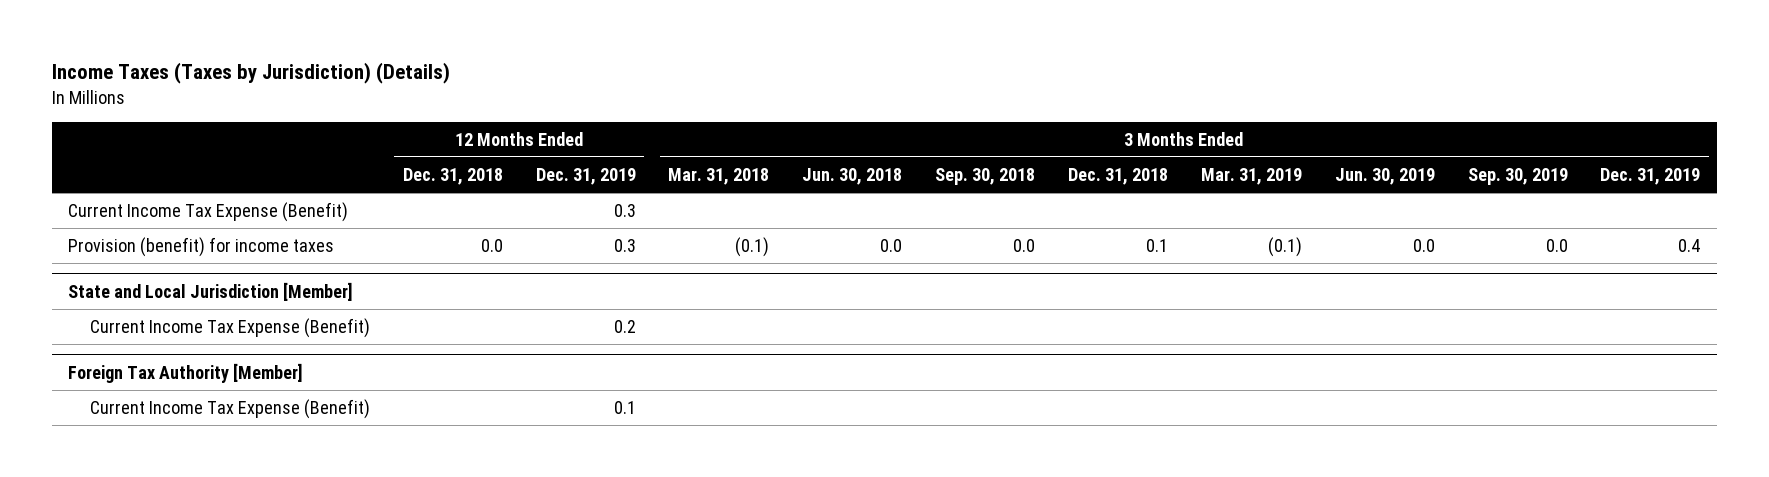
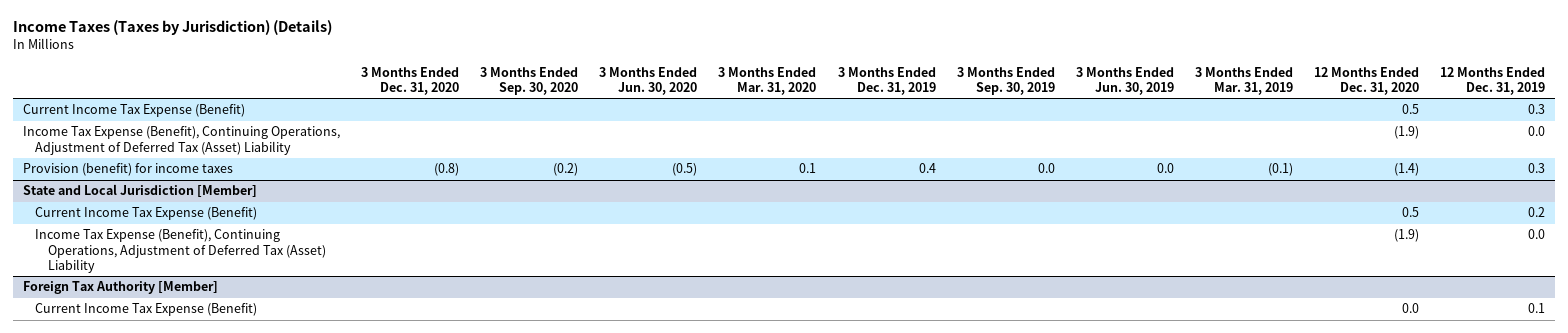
- | 12 Months Ended Dec. 31, 2018 | 12 Months Ended Dec. 31, 2019 | 3 Months Ended Mar. 31, 2018 | 3 Months Ended Jun. 30, 2018 | 3 Months Ended Sep. 30, 2018 | 3 Months Ended Dec. 31, 2018 | 3 Months Ended Mar. 31, 2019 | 3 Months Ended Jun. 30, 2019 | 3 Months Ended Sep. 30, 2019 | 3 Months Ended Dec. 31, 2019
+ | 3 Months Ended Dec. 31, 2020 | 3 Months Ended Sep. 30, 2020 | 3 Months Ended Jun. 30, 2020 | 3 Months Ended Mar. 31, 2020 | 3 Months Ended Dec. 31, 2019 | 3 Months Ended Sep. 30, 2019 | 3 Months Ended Jun. 30, 2019 | 3 Months Ended Mar. 31, 2019 | 12 Months Ended Dec. 31, 2020 | 12 Months Ended Dec. 31, 2019
+ Income Tax Expense (Benefit), Continuing Operations, Adjustment of Deferred Tax (Asset) Liability | | | | | | | | | (1.9) | 0.0
@ State and Local Jurisdiction [Member]
+ Income Tax Expense (Benefit), Continuing Operations, Adjustment of Deferred Tax (Asset) Liability | | | | | | | | | (1.9) | 0.0

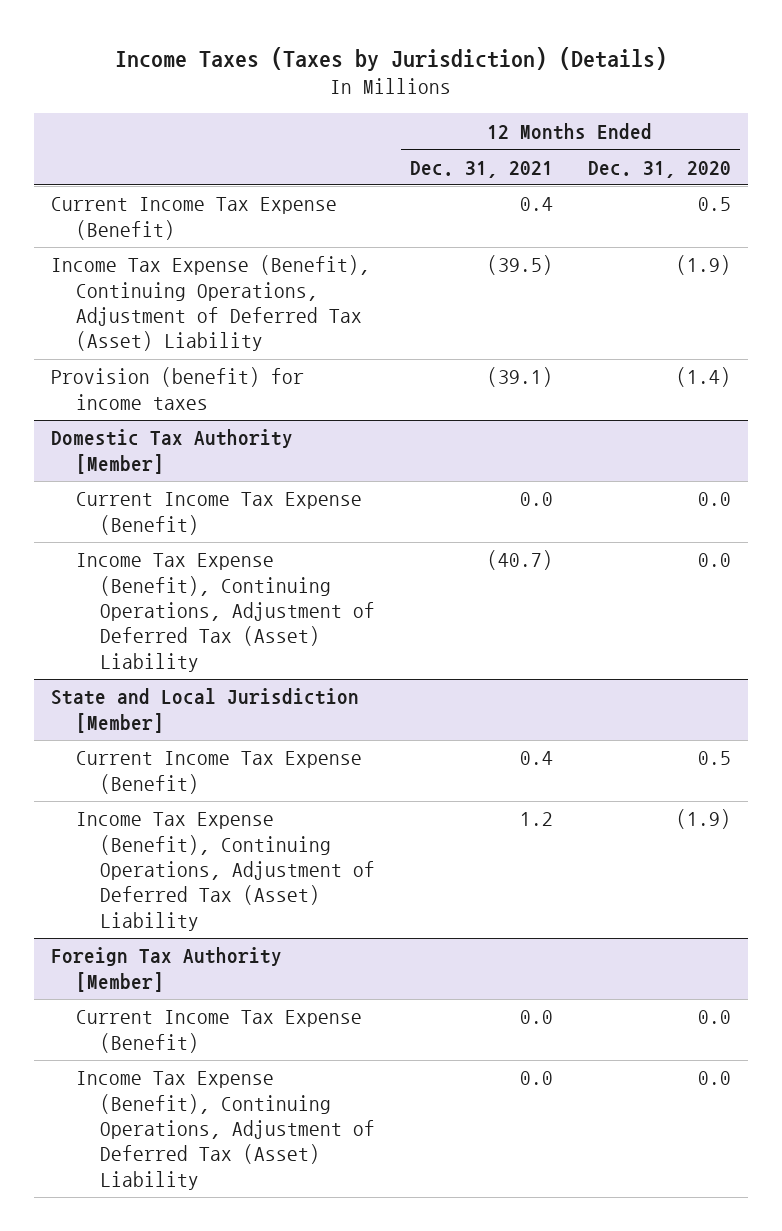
- | 3 Months Ended Dec. 31, 2020 | 3 Months Ended Sep. 30, 2020 | 3 Months Ended Jun. 30, 2020 | 3 Months Ended Mar. 31, 2020 | 3 Months Ended Dec. 31, 2019 | 3 Months Ended Sep. 30, 2019 | 3 Months Ended Jun. 30, 2019 | 3 Months Ended Mar. 31, 2019 | 12 Months Ended Dec. 31, 2020 | 12 Months Ended Dec. 31, 2019
+ | 12 Months Ended Dec. 31, 2021 | 12 Months Ended Dec. 31, 2020
+ Domestic Tax Authority [Member]
+ Current Income Tax Expense (Benefit) | 0.0 | 0.0
+ Income Tax Expense (Benefit), Continuing Operations, Adjustment of Deferred Tax (Asset) Liability | (40.7) | 0.0
@ Foreign Tax Authority [Member]
+ Income Tax Expense (Benefit), Continuing Operations, Adjustment of Deferred Tax (Asset) Liability | 0.0 | 0.0

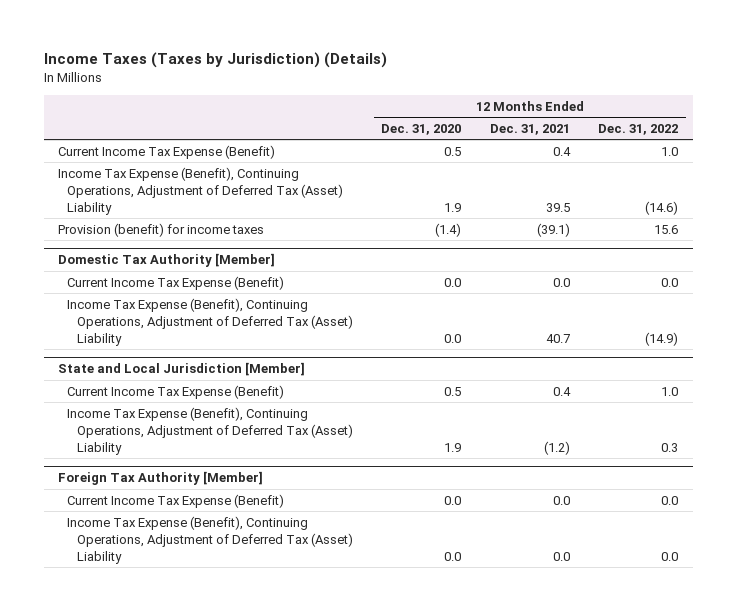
- | 12 Months Ended Dec. 31, 2021 | 12 Months Ended Dec. 31, 2020
+ | 12 Months Ended Dec. 31, 2020 | 12 Months Ended Dec. 31, 2021 | 12 Months Ended Dec. 31, 2022
- Income Tax Expense (Benefit), Continuing Operations, Adjustment of Deferred Tax (Asset) Liability | (39.5) | (1.9)
+ Income Tax Expense (Benefit), Continuing Operations, Adjustment of Deferred Tax (Asset) Liability | 1.9 | 39.5 | (14.6)
@ Domestic Tax Authority [Member]
- Income Tax Expense (Benefit), Continuing Operations, Adjustment of Deferred Tax (Asset) Liability | (40.7) | 0.0
+ Income Tax Expense (Benefit), Continuing Operations, Adjustment of Deferred Tax (Asset) Liability | 0.0 | 40.7 | (14.9)
@ State and Local Jurisdiction [Member]
- Income Tax Expense (Benefit), Continuing Operations, Adjustment of Deferred Tax (Asset) Liability | 1.2 | (1.9)
+ Income Tax Expense (Benefit), Continuing Operations, Adjustment of Deferred Tax (Asset) Liability | 1.9 | (1.2) | 0.3

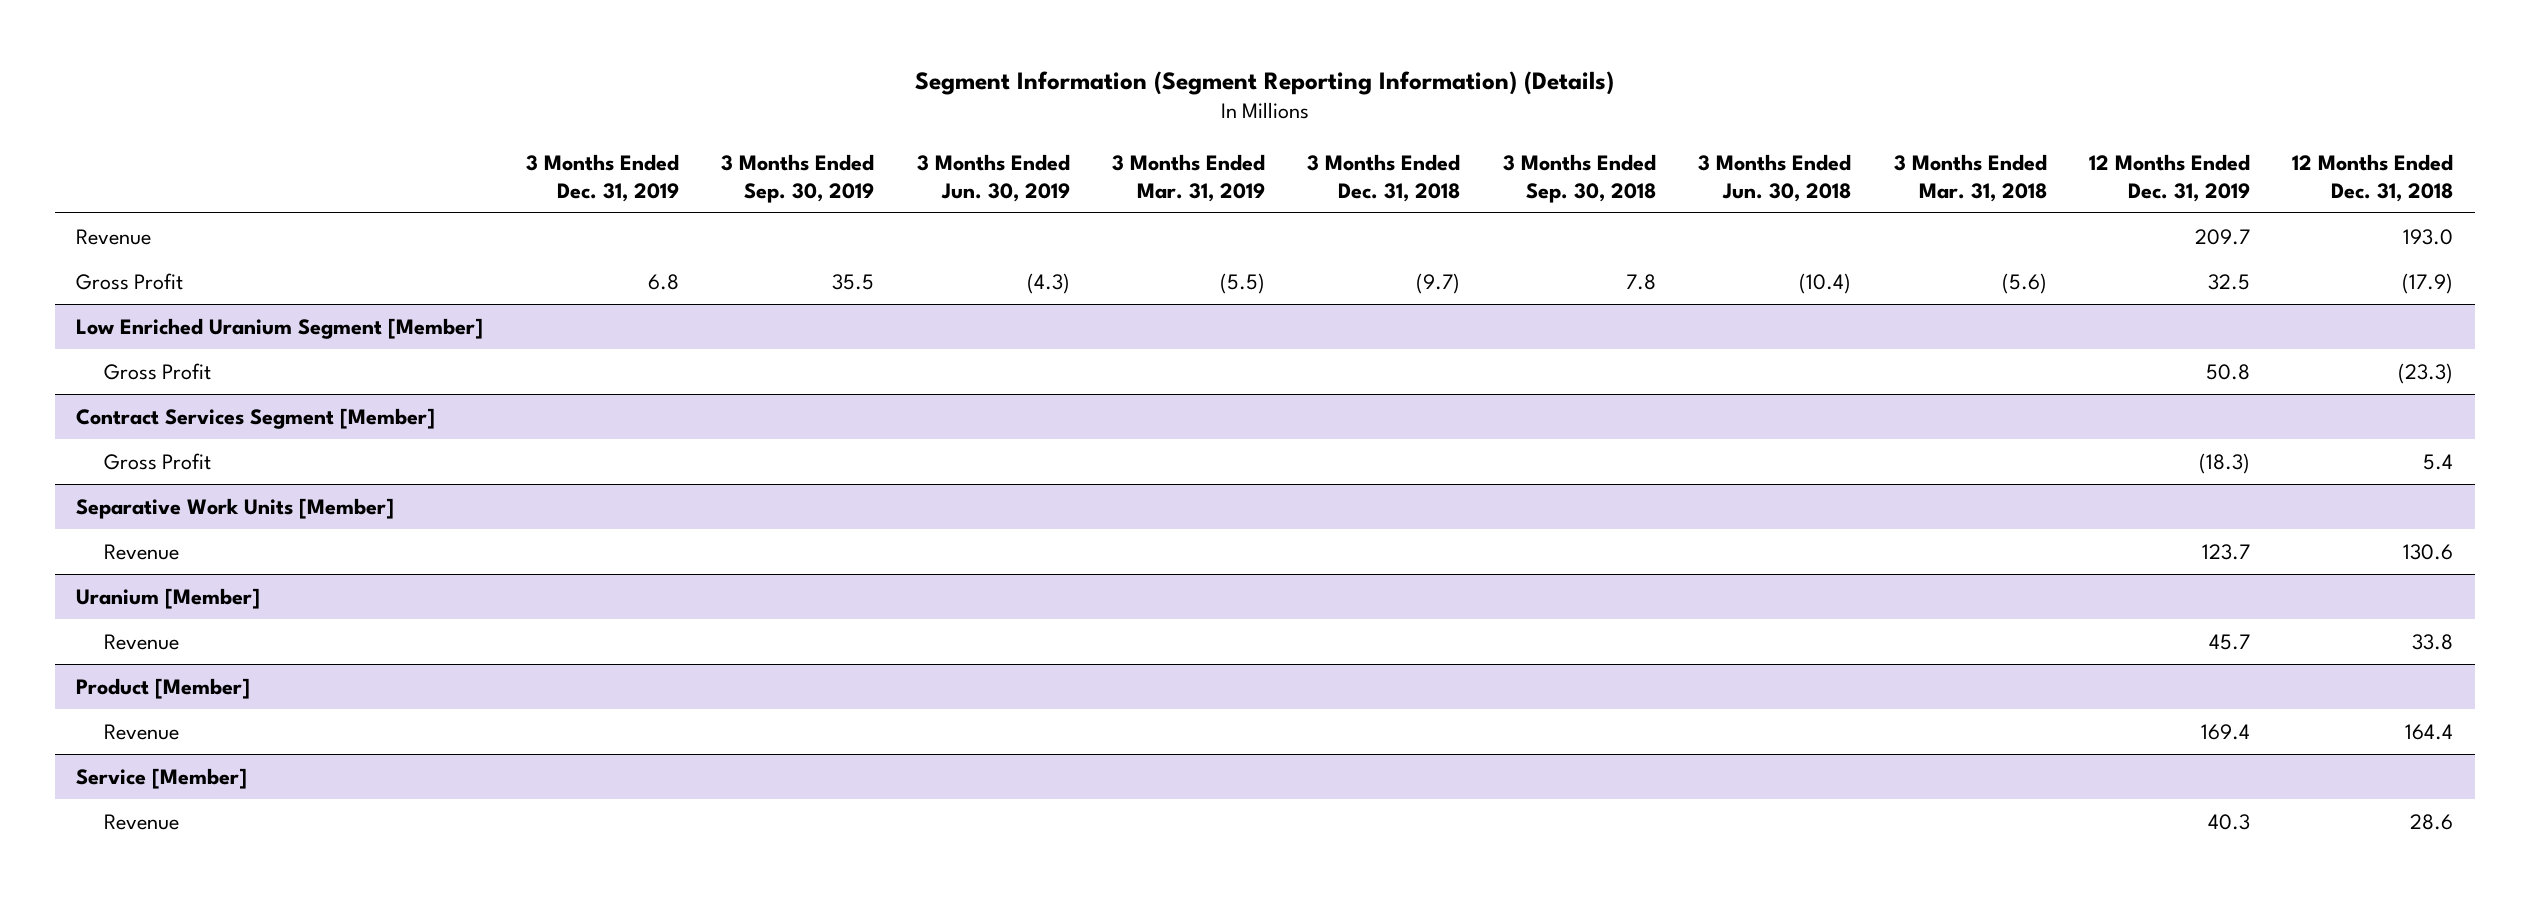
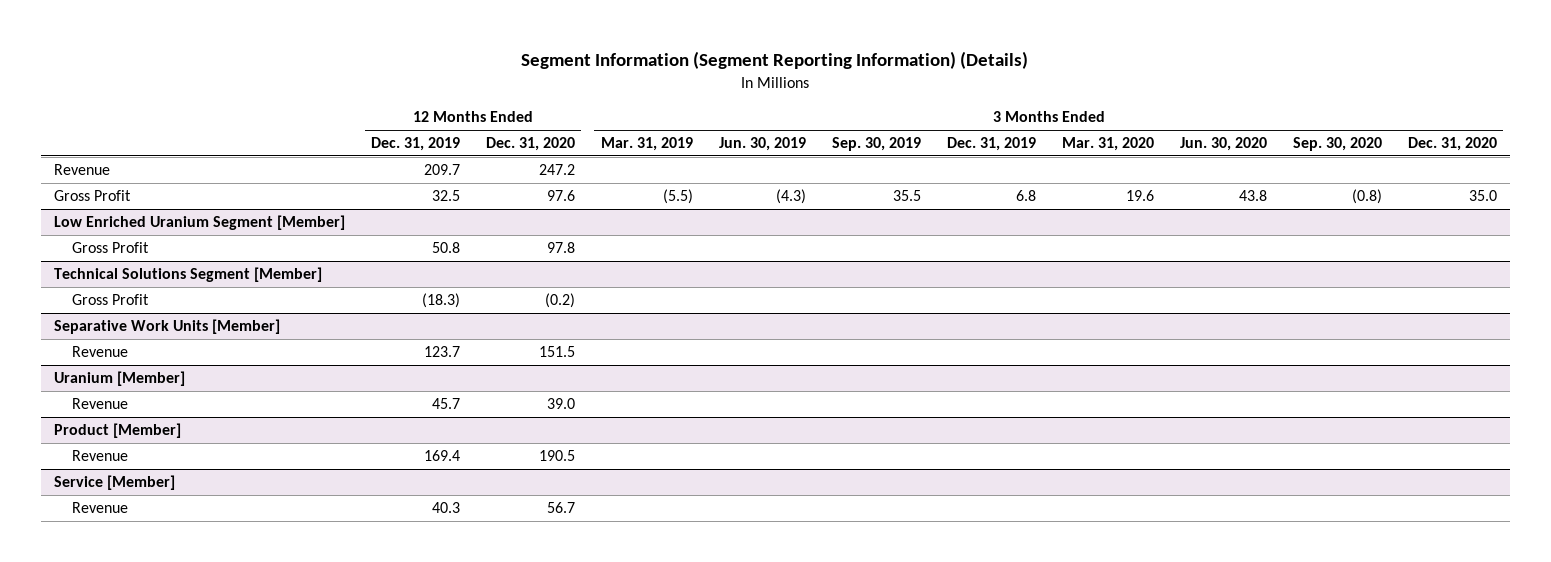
- | 3 Months Ended Dec. 31, 2019 | 3 Months Ended Sep. 30, 2019 | 3 Months Ended Jun. 30, 2019 | 3 Months Ended Mar. 31, 2019 | 3 Months Ended Dec. 31, 2018 | 3 Months Ended Sep. 30, 2018 | 3 Months Ended Jun. 30, 2018 | 3 Months Ended Mar. 31, 2018 | 12 Months Ended Dec. 31, 2019 | 12 Months Ended Dec. 31, 2018
+ | 12 Months Ended Dec. 31, 2019 | 12 Months Ended Dec. 31, 2020 | 3 Months Ended Mar. 31, 2019 | 3 Months Ended Jun. 30, 2019 | 3 Months Ended Sep. 30, 2019 | 3 Months Ended Dec. 31, 2019 | 3 Months Ended Mar. 31, 2020 | 3 Months Ended Jun. 30, 2020 | 3 Months Ended Sep. 30, 2020 | 3 Months Ended Dec. 31, 2020
- Contract Services Segment [Member]
+ Technical Solutions Segment [Member]

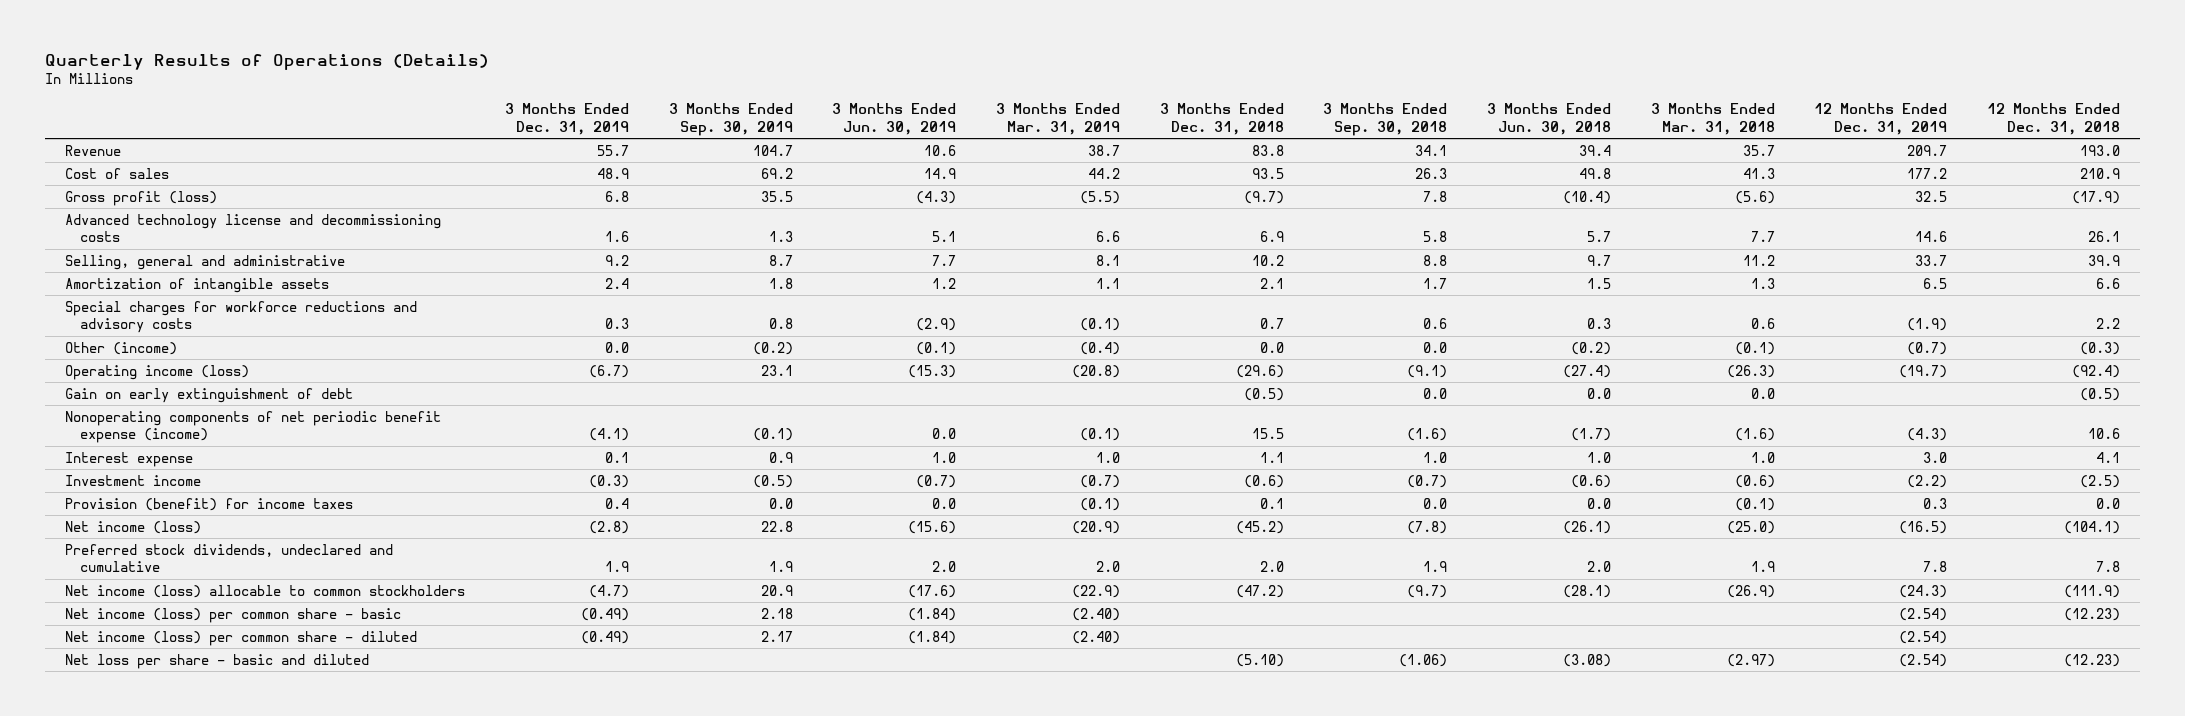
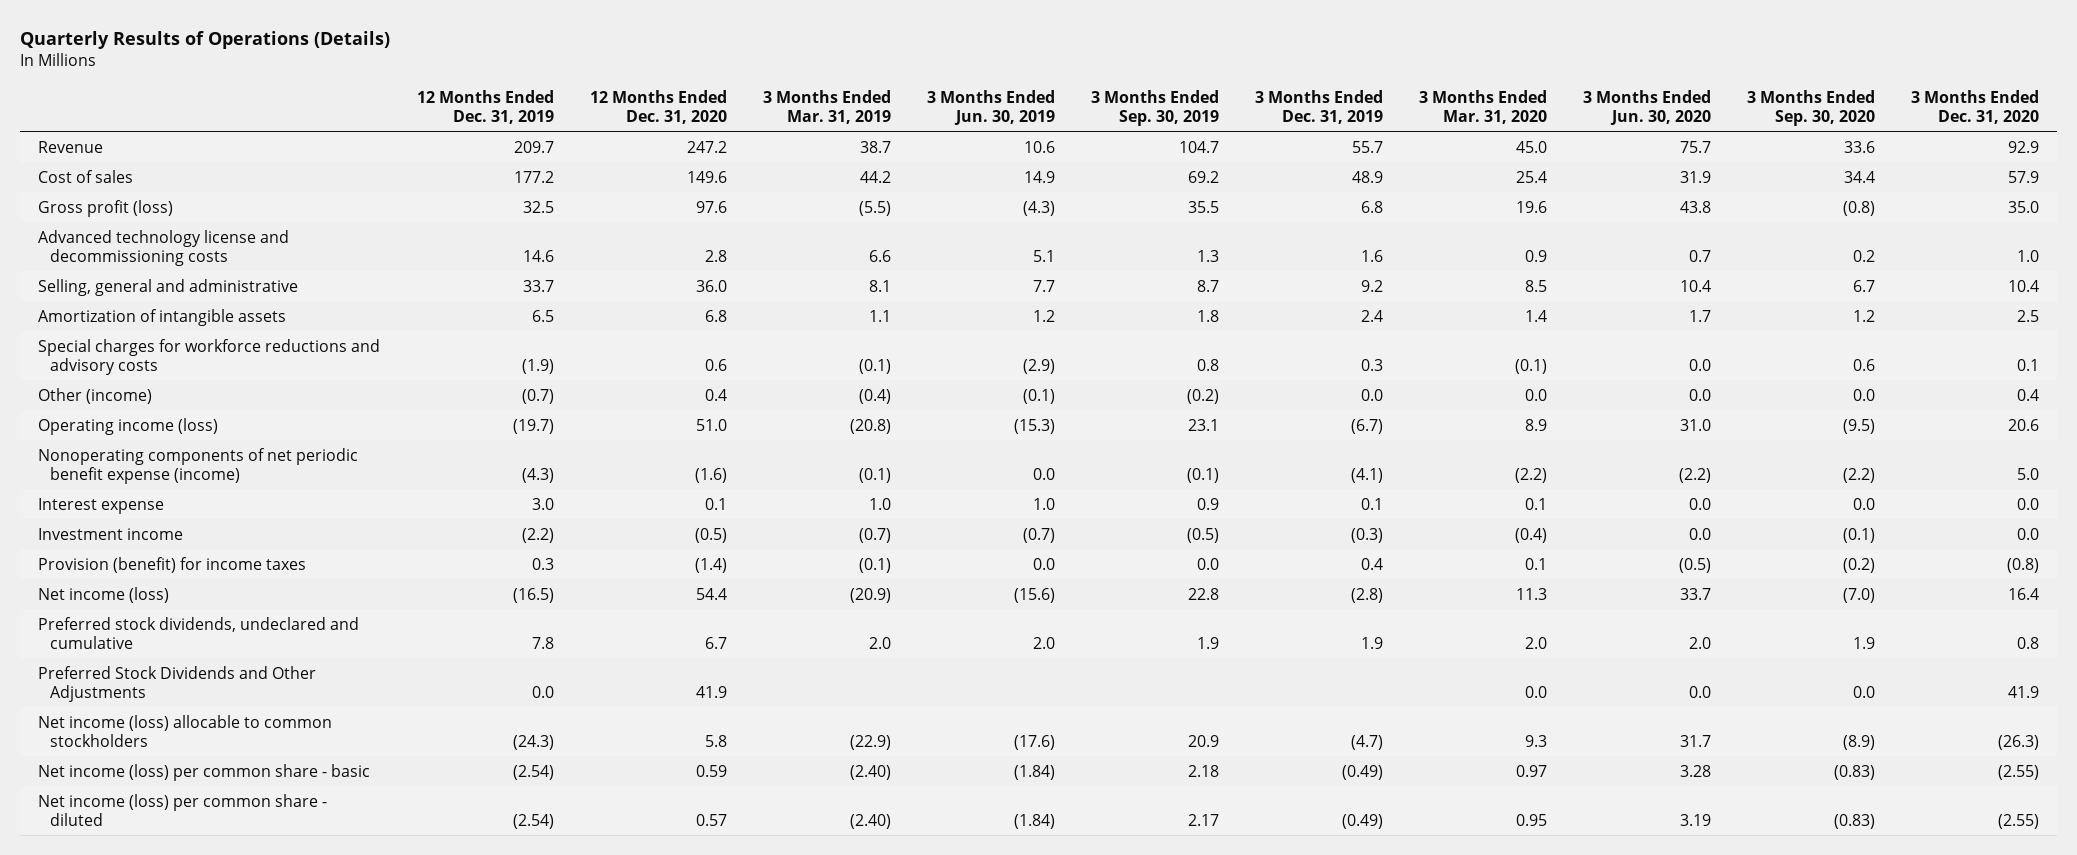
- | 3 Months Ended Dec. 31, 2019 | 3 Months Ended Sep. 30, 2019 | 3 Months Ended Jun. 30, 2019 | 3 Months Ended Mar. 31, 2019 | 3 Months Ended Dec. 31, 2018 | 3 Months Ended Sep. 30, 2018 | 3 Months Ended Jun. 30, 2018 | 3 Months Ended Mar. 31, 2018 | 12 Months Ended Dec. 31, 2019 | 12 Months Ended Dec. 31, 2018
+ | 12 Months Ended Dec. 31, 2019 | 12 Months Ended Dec. 31, 2020 | 3 Months Ended Mar. 31, 2019 | 3 Months Ended Jun. 30, 2019 | 3 Months Ended Sep. 30, 2019 | 3 Months Ended Dec. 31, 2019 | 3 Months Ended Mar. 31, 2020 | 3 Months Ended Jun. 30, 2020 | 3 Months Ended Sep. 30, 2020 | 3 Months Ended Dec. 31, 2020
- Gain on early extinguishment of debt | | | | | (0.5) | 0.0 | 0.0 | 0.0 | | (0.5)
+ Preferred Stock Dividends and Other Adjustments | 0.0 | 41.9 | | | | | 0.0 | 0.0 | 0.0 | 41.9
- Net loss per share - basic and diluted | | | | | (5.10) | (1.06) | (3.08) | (2.97) | (2.54) | (12.23)

